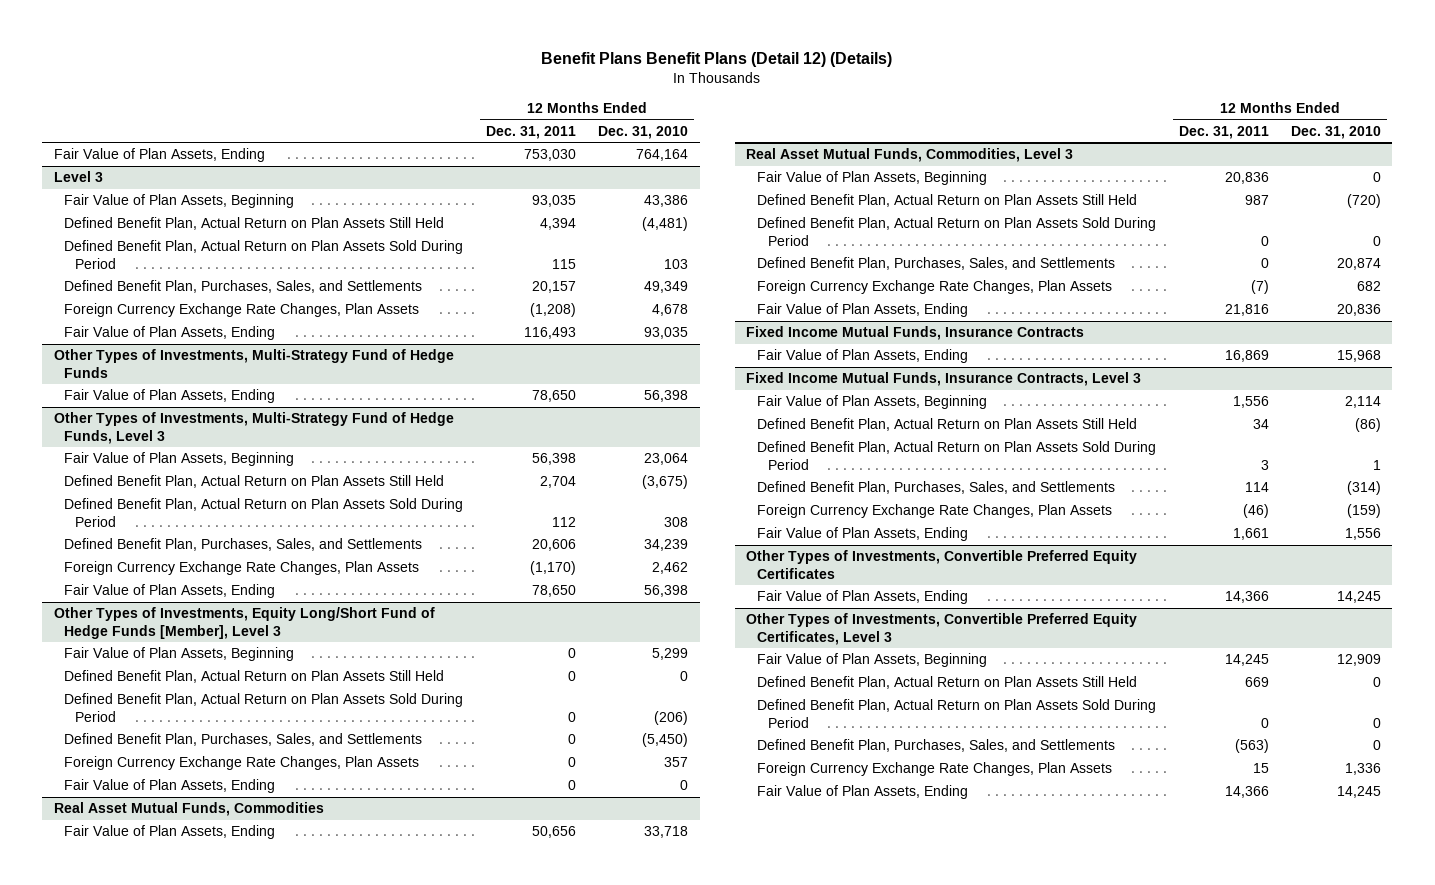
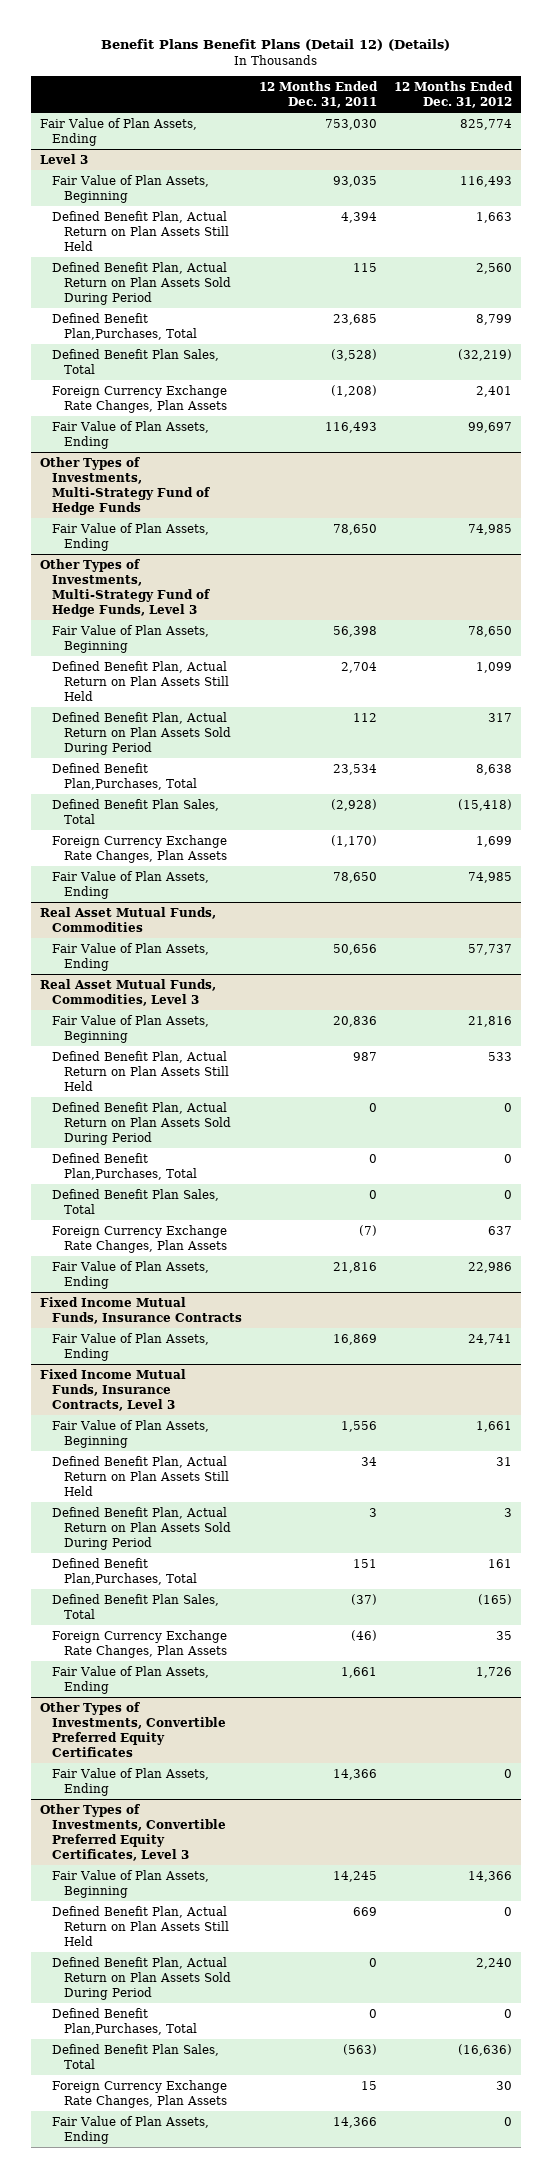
- | 12 Months Ended Dec. 31, 2011 | 12 Months Ended Dec. 31, 2010
+ | 12 Months Ended Dec. 31, 2011 | 12 Months Ended Dec. 31, 2012
@ Level 3
- Defined Benefit Plan, Purchases, Sales, and Settlements | 20,157 | 49,349
+ Defined Benefit Plan,Purchases, Total | 23,685 | 8,799
+ Defined Benefit Plan Sales, Total | (3,528) | (32,219)
@ Other Types of Investments, Multi-Strategy Fund of Hedge Funds, Level 3
- Defined Benefit Plan, Purchases, Sales, and Settlements | 20,606 | 34,239
+ Defined Benefit Plan,Purchases, Total | 23,534 | 8,638
+ Defined Benefit Plan Sales, Total | (2,928) | (15,418)
- Other Types of Investments, Equity Long/Short Fund of Hedge Funds [Member], Level 3
- Fair Value of Plan Assets, Beginning | 0 | 5,299
- Defined Benefit Plan, Actual Return on Plan Assets Still Held | 0 | 0
- Defined Benefit Plan, Actual Return on Plan Assets Sold During Period | 0 | (206)
- Defined Benefit Plan, Purchases, Sales, and Settlements | 0 | (5,450)
- Foreign Currency Exchange Rate Changes, Plan Assets | 0 | 357
- Fair Value of Plan Assets, Ending | 0 | 0
@ Real Asset Mutual Funds, Commodities, Level 3
- Defined Benefit Plan, Purchases, Sales, and Settlements | 0 | 20,874
+ Defined Benefit Plan,Purchases, Total | 0 | 0
+ Defined Benefit Plan Sales, Total | 0 | 0
@ Fixed Income Mutual Funds, Insurance Contracts, Level 3
- Defined Benefit Plan, Purchases, Sales, and Settlements | 114 | (314)
+ Defined Benefit Plan,Purchases, Total | 151 | 161
+ Defined Benefit Plan Sales, Total | (37) | (165)
@ Other Types of Investments, Convertible Preferred Equity Certificates, Level 3
- Defined Benefit Plan, Purchases, Sales, and Settlements | (563) | 0
+ Defined Benefit Plan,Purchases, Total | 0 | 0
+ Defined Benefit Plan Sales, Total | (563) | (16,636)

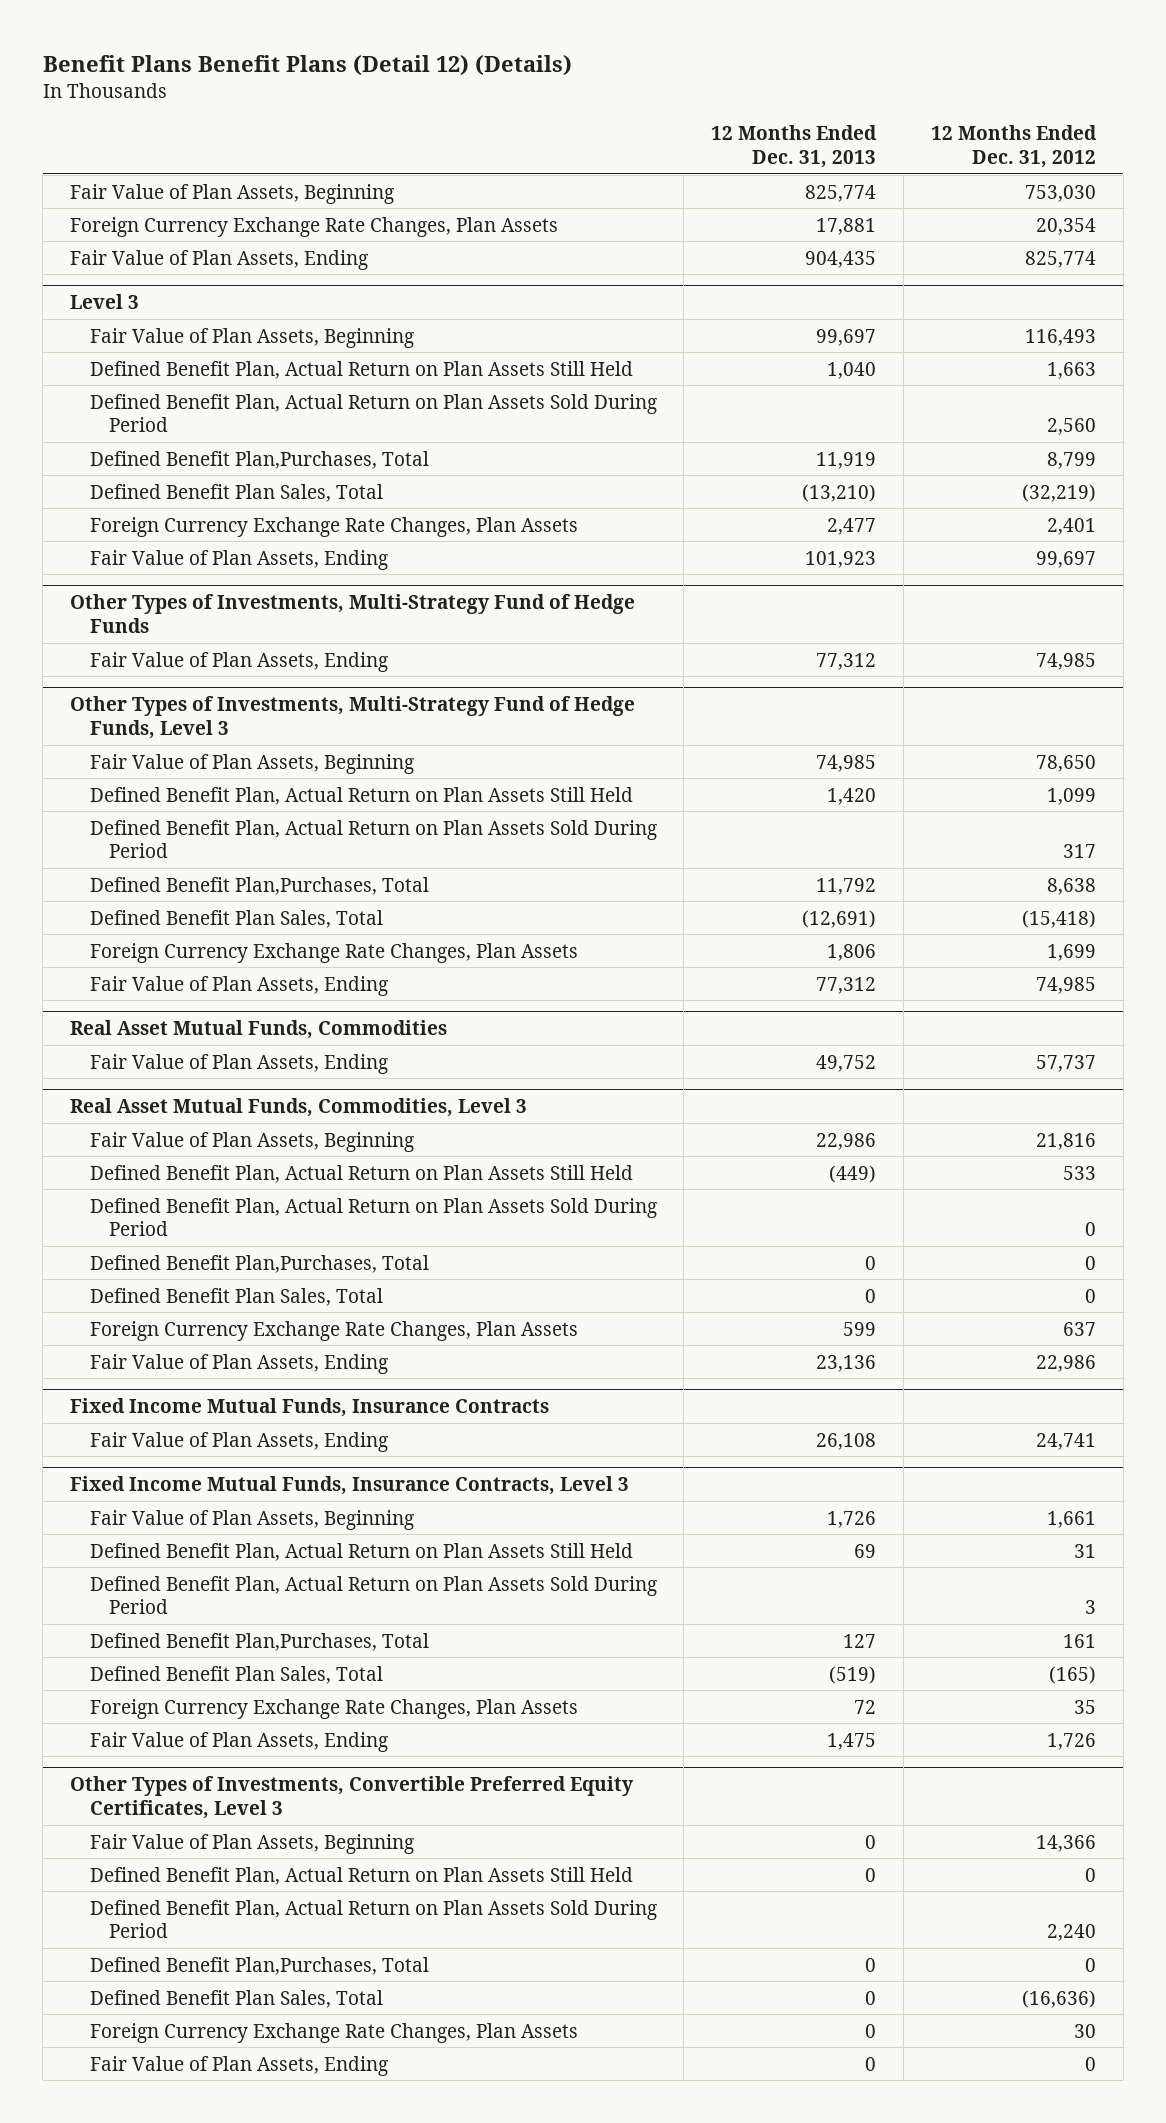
- | 12 Months Ended Dec. 31, 2011 | 12 Months Ended Dec. 31, 2012
+ | 12 Months Ended Dec. 31, 2013 | 12 Months Ended Dec. 31, 2012
+ Fair Value of Plan Assets, Beginning | 825,774 | 753,030
+ Foreign Currency Exchange Rate Changes, Plan Assets | 17,881 | 20,354
- Other Types of Investments, Convertible Preferred Equity Certificates
- Fair Value of Plan Assets, Ending | 14,366 | 0

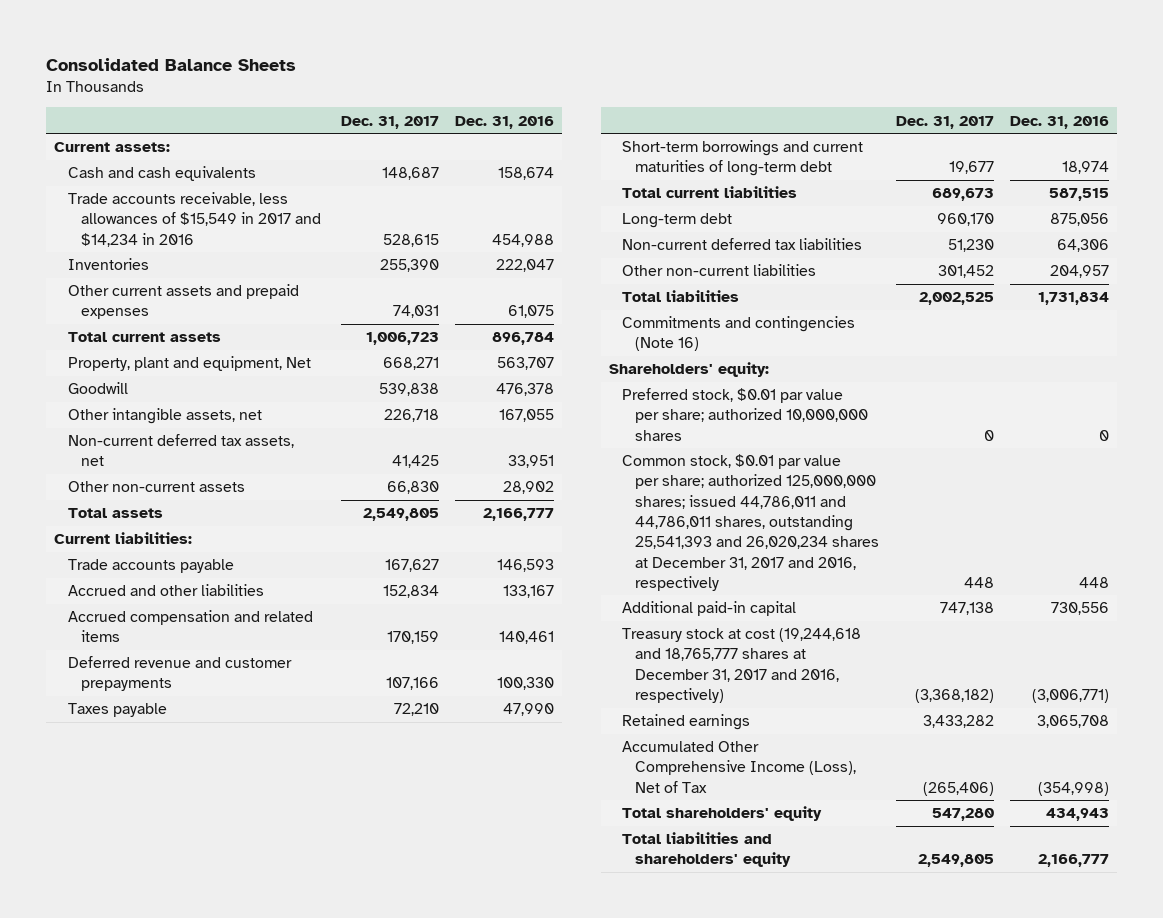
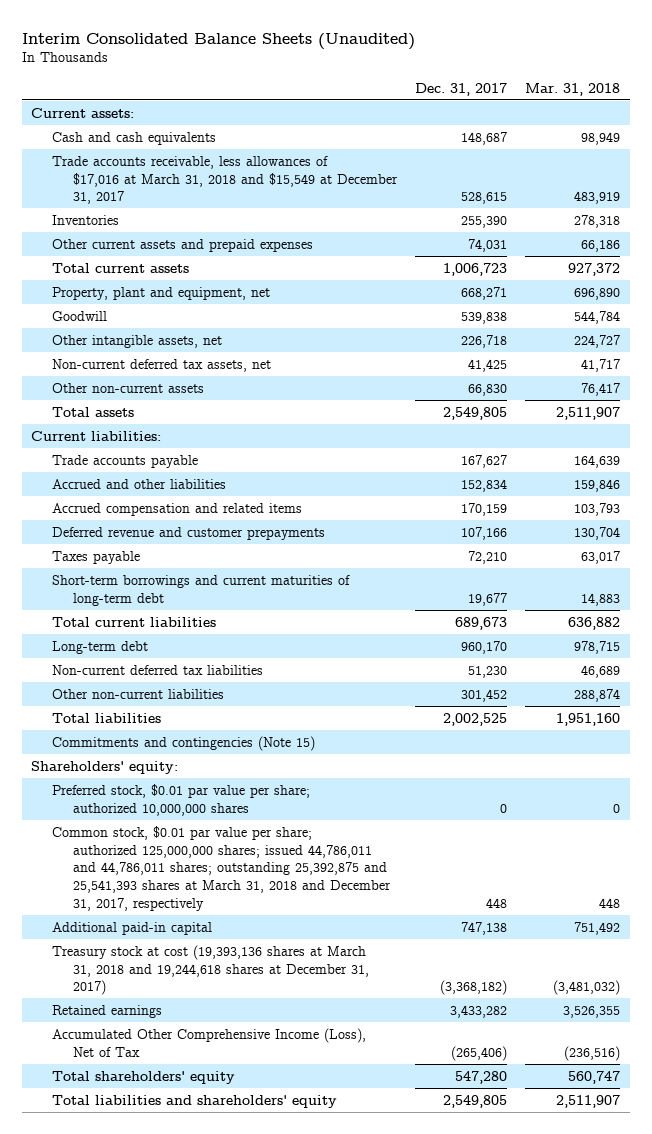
- Consolidated Balance Sheets
+ Interim Consolidated Balance Sheets (Unaudited)
- | Dec. 31, 2017 | Dec. 31, 2016
+ | Dec. 31, 2017 | Mar. 31, 2018
- Trade accounts receivable, less allowances of $15,549 in 2017 and $14,234 in 2016 | 528,615 | 454,988
+ Trade accounts receivable, less allowances of $17,016 at March 31, 2018 and $15,549 at December 31, 2017 | 528,615 | 483,919
- Property, plant and equipment, Net | 668,271 | 563,707
+ Property, plant and equipment, net | 668,271 | 696,890
- Commitments and contingencies (Note 16)
+ Commitments and contingencies (Note 15)
- Common stock, $0.01 par value per share; authorized 125,000,000 shares; issued 44,786,011 and 44,786,011 shares, outstanding 25,541,393 and 26,020,234 shares at December 31, 2017 and 2016, respectively | 448 | 448
+ Common stock, $0.01 par value per share; authorized 125,000,000 shares; issued 44,786,011 and 44,786,011 shares; outstanding 25,392,875 and 25,541,393 shares at March 31, 2018 and December 31, 2017, respectively | 448 | 448
- Treasury stock at cost (19,244,618 and 18,765,777 shares at December 31, 2017 and 2016, respectively) | (3,368,182) | (3,006,771)
+ Treasury stock at cost (19,393,136 shares at March 31, 2018 and 19,244,618 shares at December 31, 2017) | (3,368,182) | (3,481,032)

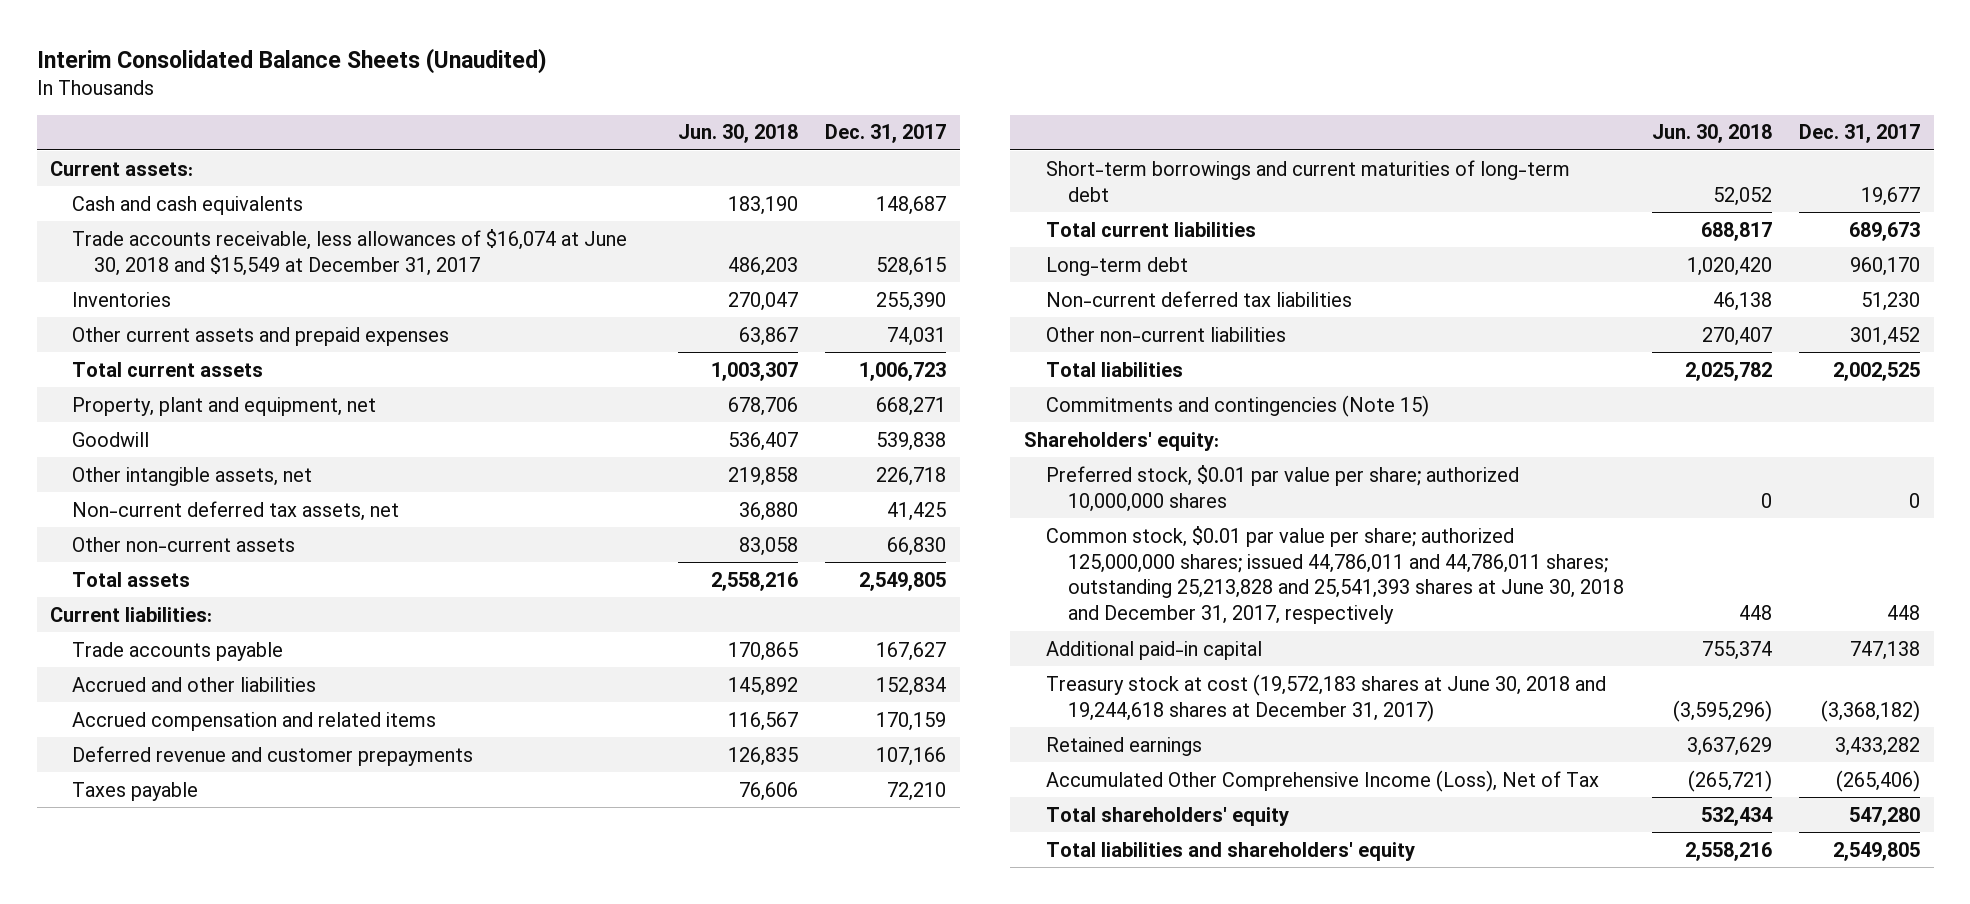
- | Dec. 31, 2017 | Mar. 31, 2018
+ | Jun. 30, 2018 | Dec. 31, 2017
- Trade accounts receivable, less allowances of $17,016 at March 31, 2018 and $15,549 at December 31, 2017 | 528,615 | 483,919
+ Trade accounts receivable, less allowances of $16,074 at June 30, 2018 and $15,549 at December 31, 2017 | 486,203 | 528,615
- Common stock, $0.01 par value per share; authorized 125,000,000 shares; issued 44,786,011 and 44,786,011 shares; outstanding 25,392,875 and 25,541,393 shares at March 31, 2018 and December 31, 2017, respectively | 448 | 448
+ Common stock, $0.01 par value per share; authorized 125,000,000 shares; issued 44,786,011 and 44,786,011 shares; outstanding 25,213,828 and 25,541,393 shares at June 30, 2018 and December 31, 2017, respectively | 448 | 448
- Treasury stock at cost (19,393,136 shares at March 31, 2018 and 19,244,618 shares at December 31, 2017) | (3,368,182) | (3,481,032)
+ Treasury stock at cost (19,572,183 shares at June 30, 2018 and 19,244,618 shares at December 31, 2017) | (3,595,296) | (3,368,182)

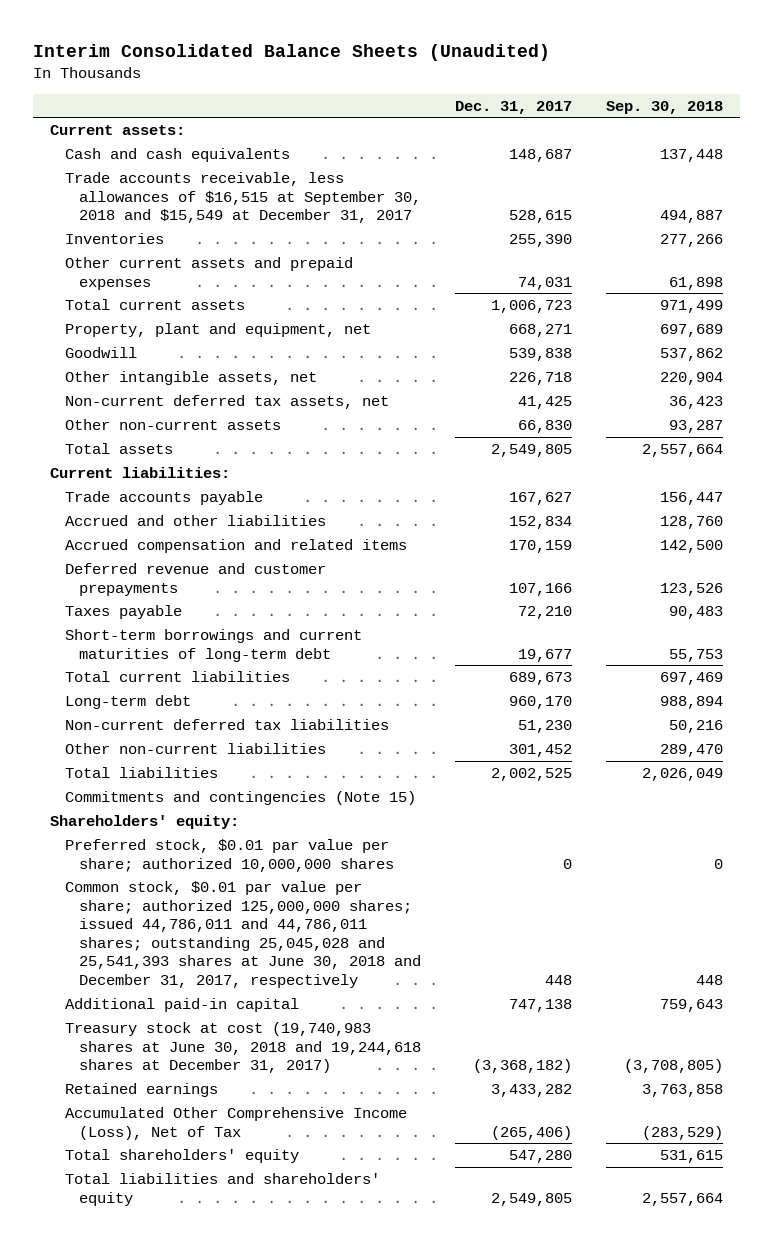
- | Jun. 30, 2018 | Dec. 31, 2017
+ | Dec. 31, 2017 | Sep. 30, 2018
- Trade accounts receivable, less allowances of $16,074 at June 30, 2018 and $15,549 at December 31, 2017 | 486,203 | 528,615
+ Trade accounts receivable, less allowances of $16,515 at September 30, 2018 and $15,549 at December 31, 2017 | 528,615 | 494,887
- Common stock, $0.01 par value per share; authorized 125,000,000 shares; issued 44,786,011 and 44,786,011 shares; outstanding 25,213,828 and 25,541,393 shares at June 30, 2018 and December 31, 2017, respectively | 448 | 448
+ Common stock, $0.01 par value per share; authorized 125,000,000 shares; issued 44,786,011 and 44,786,011 shares; outstanding 25,045,028 and 25,541,393 shares at June 30, 2018 and December 31, 2017, respectively | 448 | 448
- Treasury stock at cost (19,572,183 shares at June 30, 2018 and 19,244,618 shares at December 31, 2017) | (3,595,296) | (3,368,182)
+ Treasury stock at cost (19,740,983 shares at June 30, 2018 and 19,244,618 shares at December 31, 2017) | (3,368,182) | (3,708,805)

